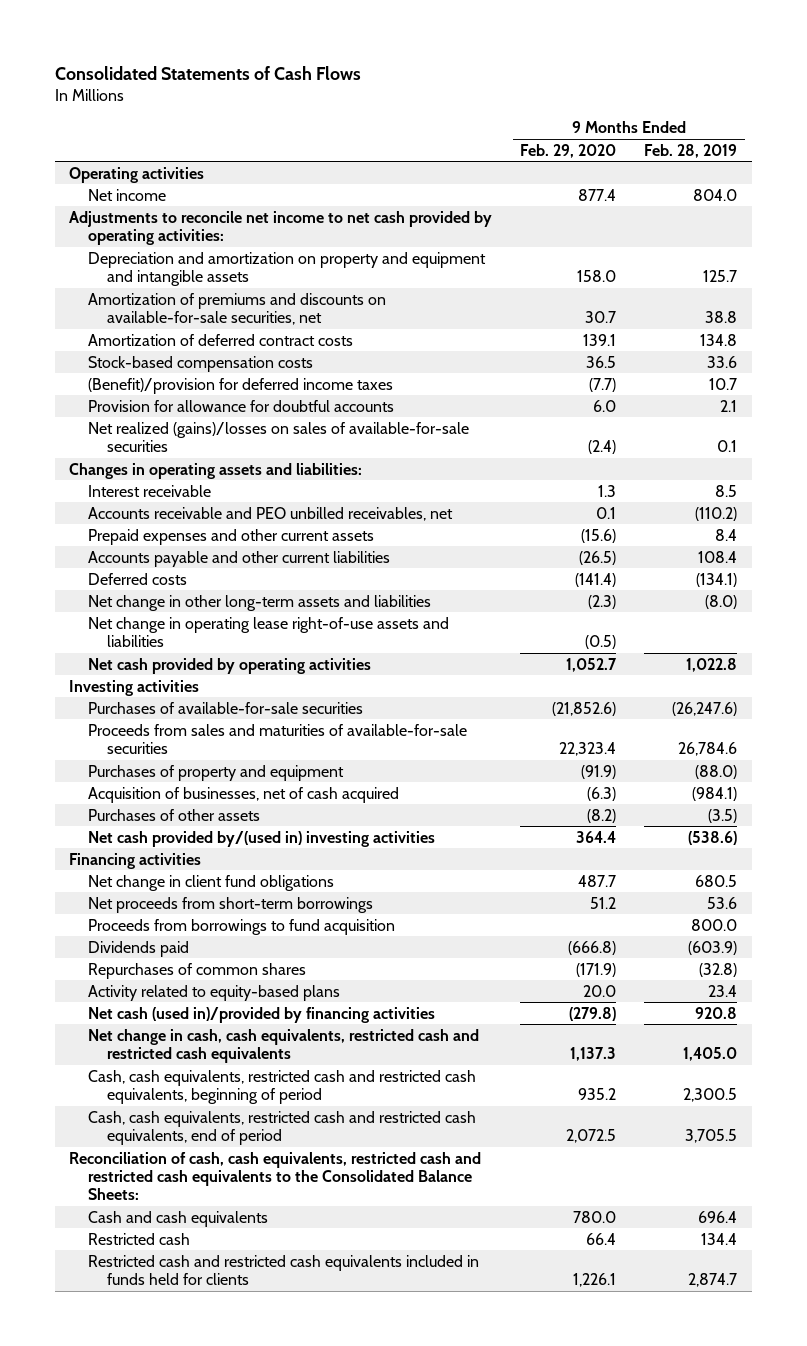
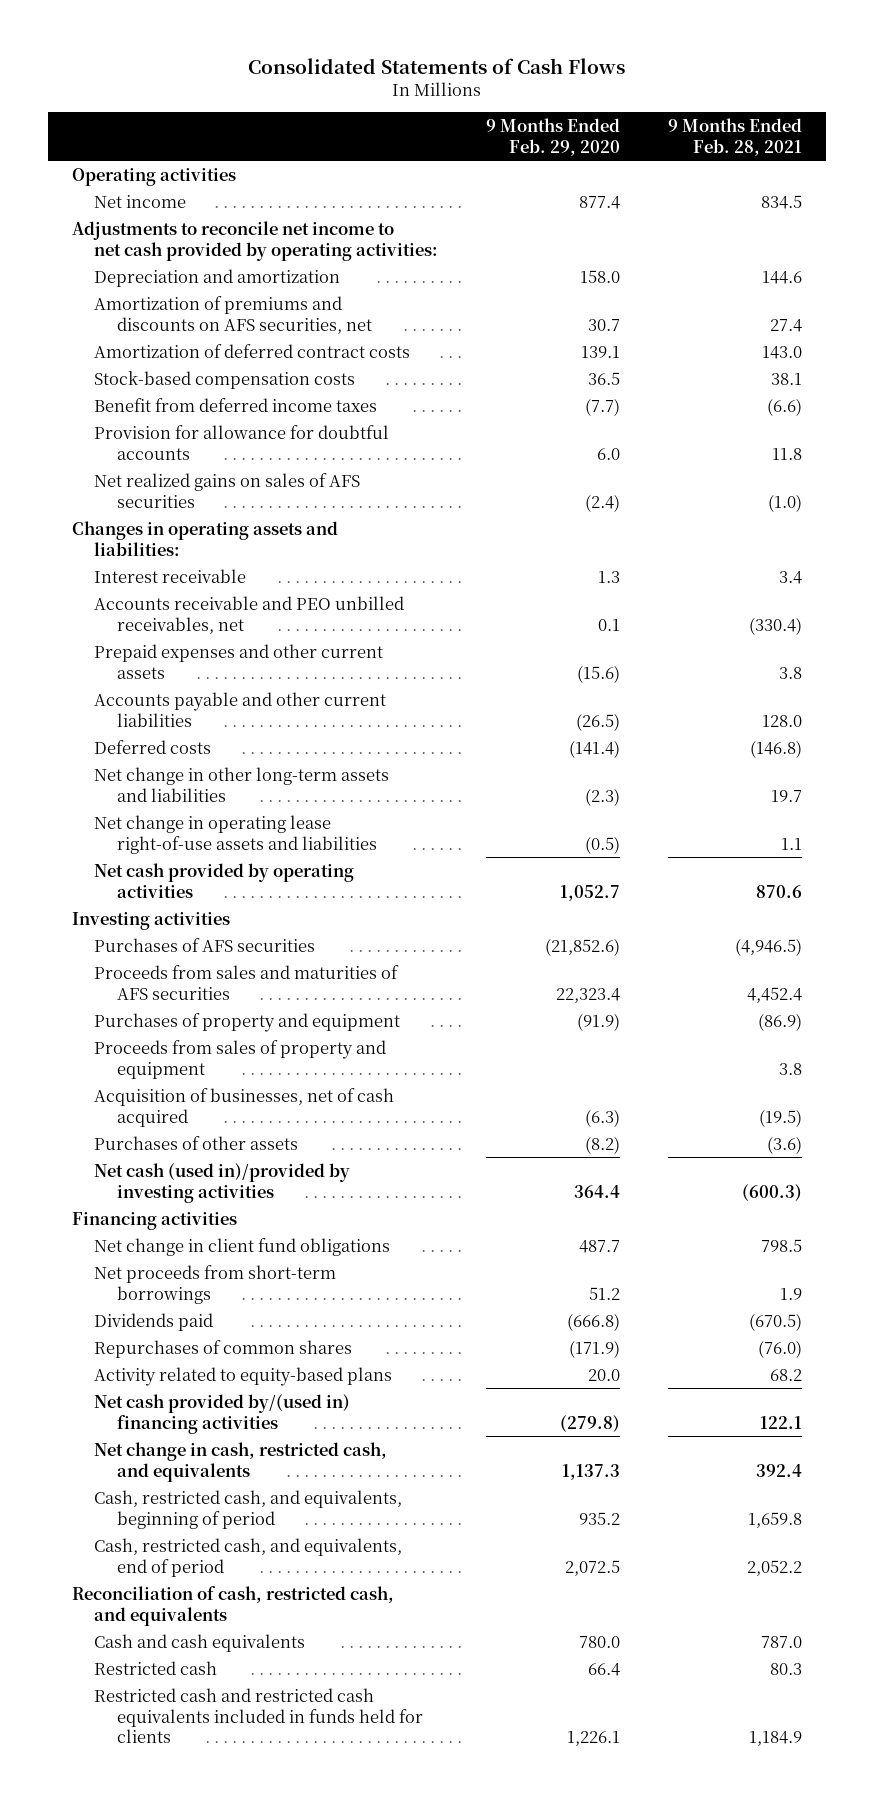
- | 9 Months Ended Feb. 29, 2020 | 9 Months Ended Feb. 28, 2019
+ | 9 Months Ended Feb. 29, 2020 | 9 Months Ended Feb. 28, 2021
- Depreciation and amortization on property and equipment and intangible assets | 158.0 | 125.7
- Amortization of premiums and discounts on available-for-sale securities, net | 30.7 | 38.8
+ Depreciation and amortization | 158.0 | 144.6
+ Amortization of premiums and discounts on AFS securities, net | 30.7 | 27.4
- (Benefit)/provision for deferred income taxes | (7.7) | 10.7
+ Benefit from deferred income taxes | (7.7) | (6.6)
- Net realized (gains)/losses on sales of available-for-sale securities | (2.4) | 0.1
+ Net realized gains on sales of AFS securities | (2.4) | (1.0)
- Purchases of available-for-sale securities | (21,852.6) | (26,247.6)
- Proceeds from sales and maturities of available-for-sale securities | 22,323.4 | 26,784.6
+ Purchases of AFS securities | (21,852.6) | (4,946.5)
+ Proceeds from sales and maturities of AFS securities | 22,323.4 | 4,452.4
+ Proceeds from sales of property and equipment | | 3.8
- Net cash provided by/(used in) investing activities | 364.4 | (538.6)
+ Net cash (used in)/provided by investing activities | 364.4 | (600.3)
- Proceeds from borrowings to fund acquisition | | 800.0
- Net cash (used in)/provided by financing activities | (279.8) | 920.8
- Net change in cash, cash equivalents, restricted cash and restricted cash equivalents | 1,137.3 | 1,405.0
- Cash, cash equivalents, restricted cash and restricted cash equivalents, beginning of period | 935.2 | 2,300.5
- Cash, cash equivalents, restricted cash and restricted cash equivalents, end of period | 2,072.5 | 3,705.5
- Reconciliation of cash, cash equivalents, restricted cash and restricted cash equivalents to the Consolidated Balance Sheets:
+ Net cash provided by/(used in) financing activities | (279.8) | 122.1
+ Net change in cash, restricted cash, and equivalents | 1,137.3 | 392.4
+ Cash, restricted cash, and equivalents, beginning of period | 935.2 | 1,659.8
+ Cash, restricted cash, and equivalents, end of period | 2,072.5 | 2,052.2
+ Reconciliation of cash, restricted cash, and equivalents

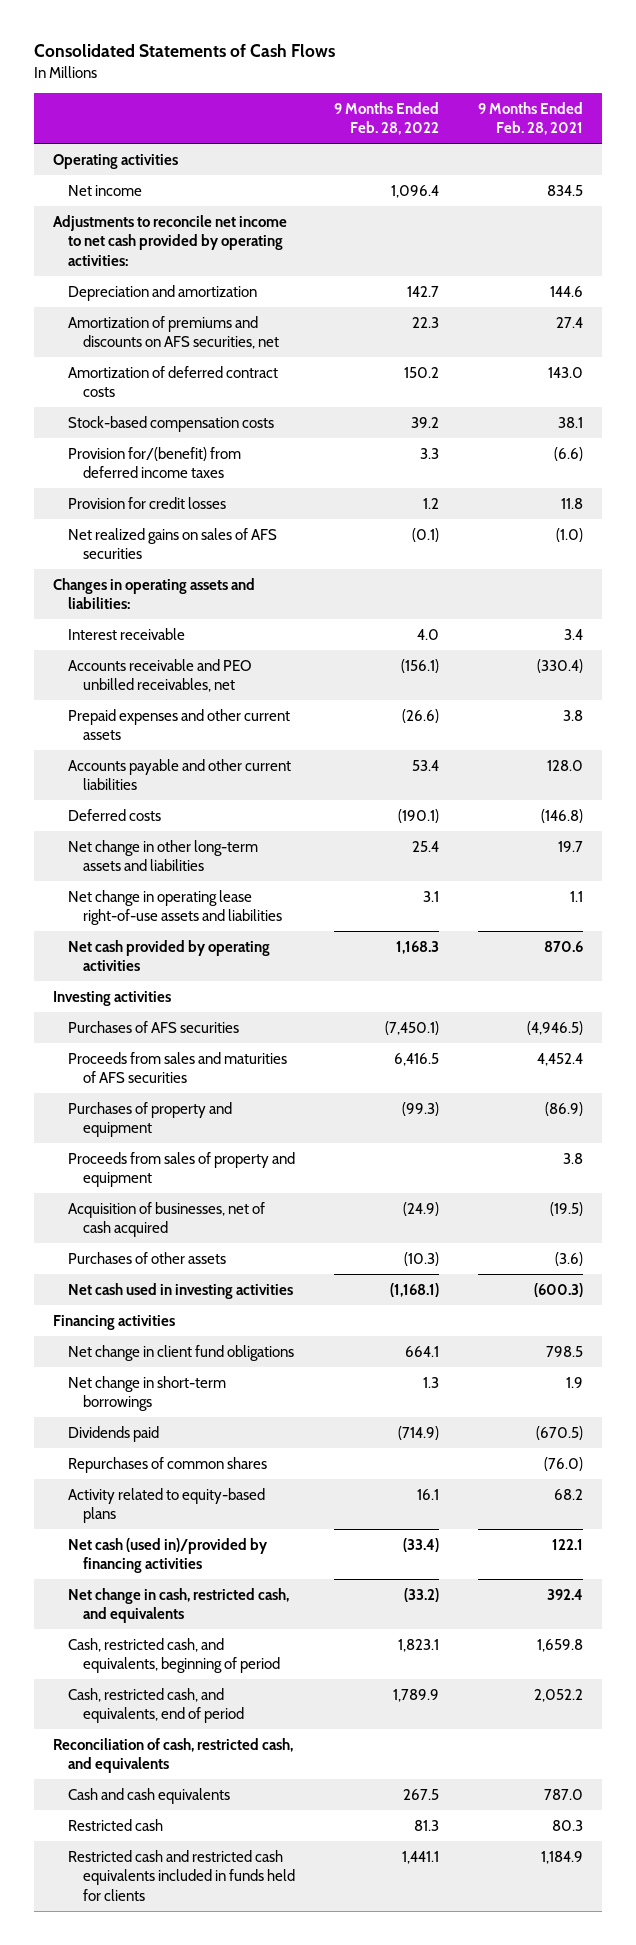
- | 9 Months Ended Feb. 29, 2020 | 9 Months Ended Feb. 28, 2021
+ | 9 Months Ended Feb. 28, 2022 | 9 Months Ended Feb. 28, 2021
- Benefit from deferred income taxes | (7.7) | (6.6)
- Provision for allowance for doubtful accounts | 6.0 | 11.8
+ Provision for/(benefit) from deferred income taxes | 3.3 | (6.6)
+ Provision for credit losses | 1.2 | 11.8
- Net cash (used in)/provided by investing activities | 364.4 | (600.3)
+ Net cash used in investing activities | (1,168.1) | (600.3)
- Net proceeds from short-term borrowings | 51.2 | 1.9
+ Net change in short-term borrowings | 1.3 | 1.9
- Net cash provided by/(used in) financing activities | (279.8) | 122.1
+ Net cash (used in)/provided by financing activities | (33.4) | 122.1

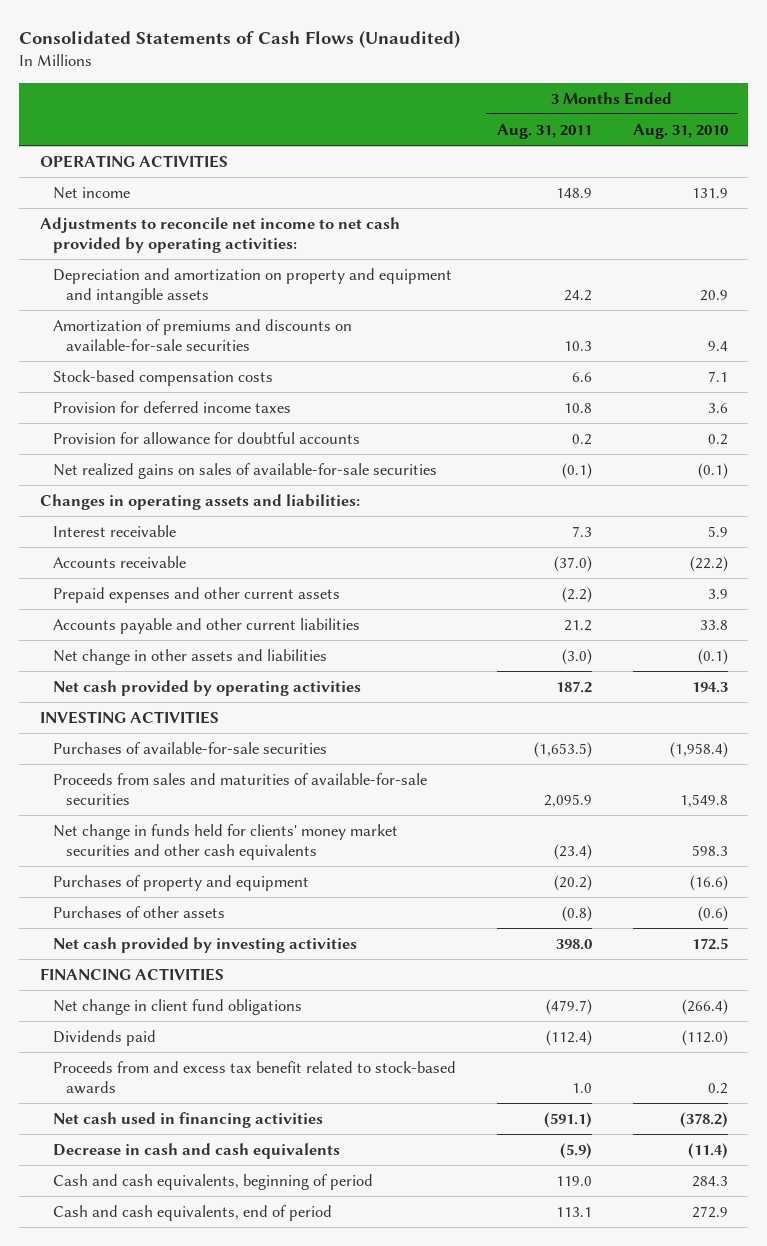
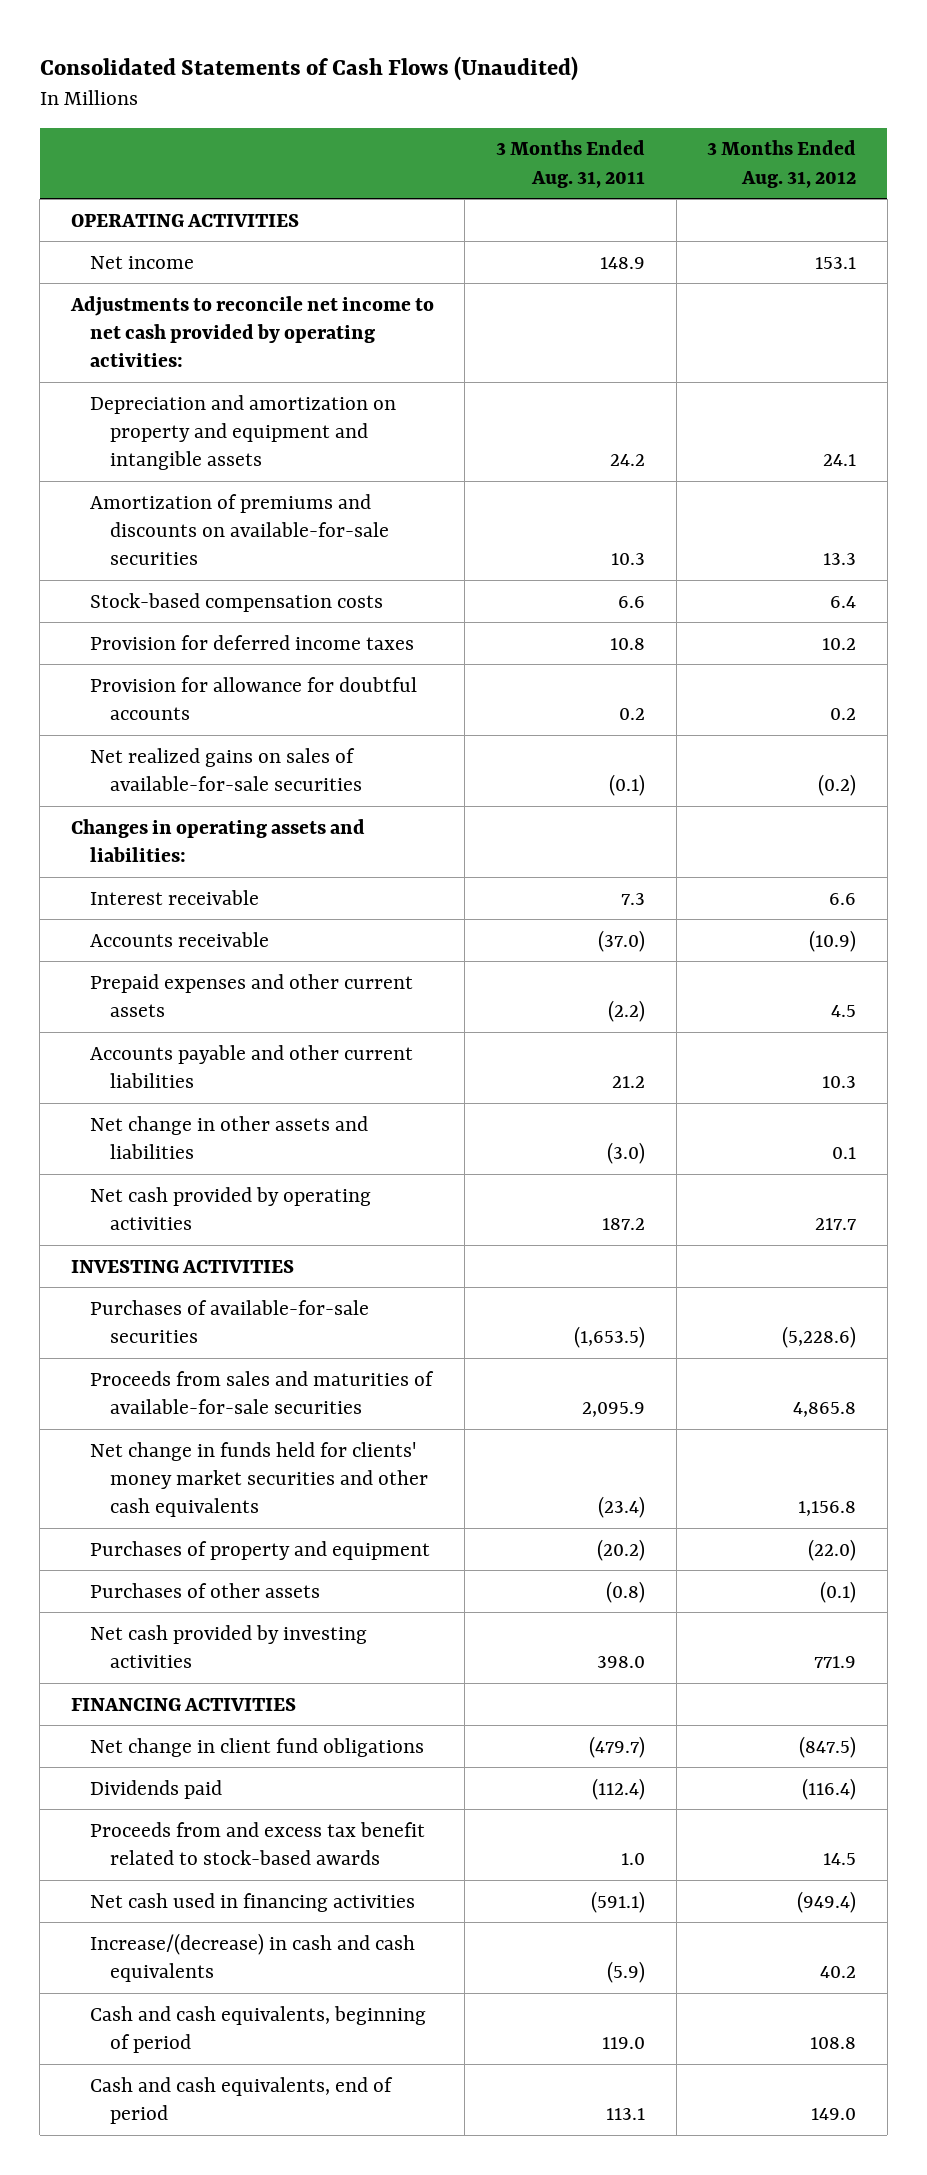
- | 3 Months Ended Aug. 31, 2011 | 3 Months Ended Aug. 31, 2010
+ | 3 Months Ended Aug. 31, 2011 | 3 Months Ended Aug. 31, 2012
- Decrease in cash and cash equivalents | (5.9) | (11.4)
+ Increase/(decrease) in cash and cash equivalents | (5.9) | 40.2

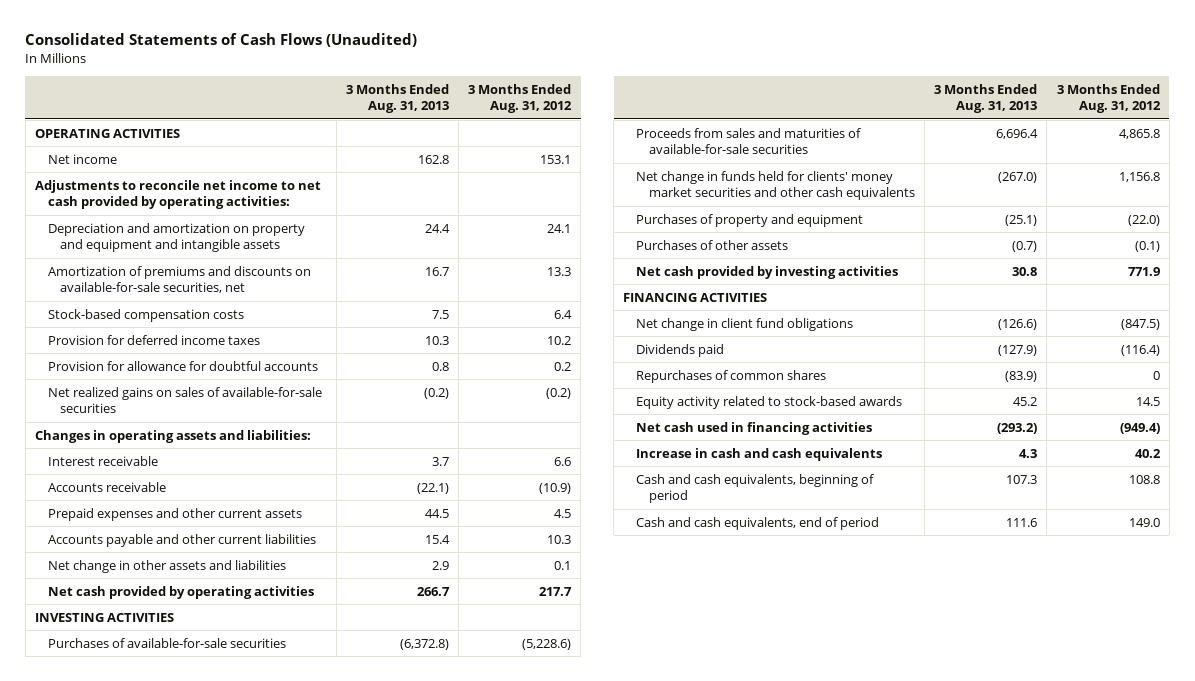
- | 3 Months Ended Aug. 31, 2011 | 3 Months Ended Aug. 31, 2012
+ | 3 Months Ended Aug. 31, 2013 | 3 Months Ended Aug. 31, 2012
- Amortization of premiums and discounts on available-for-sale securities | 10.3 | 13.3
+ Amortization of premiums and discounts on available-for-sale securities, net | 16.7 | 13.3
- Proceeds from and excess tax benefit related to stock-based awards | 1.0 | 14.5
+ Repurchases of common shares | (83.9) | 0
+ Equity activity related to stock-based awards | 45.2 | 14.5
- Increase/(decrease) in cash and cash equivalents | (5.9) | 40.2
+ Increase in cash and cash equivalents | 4.3 | 40.2

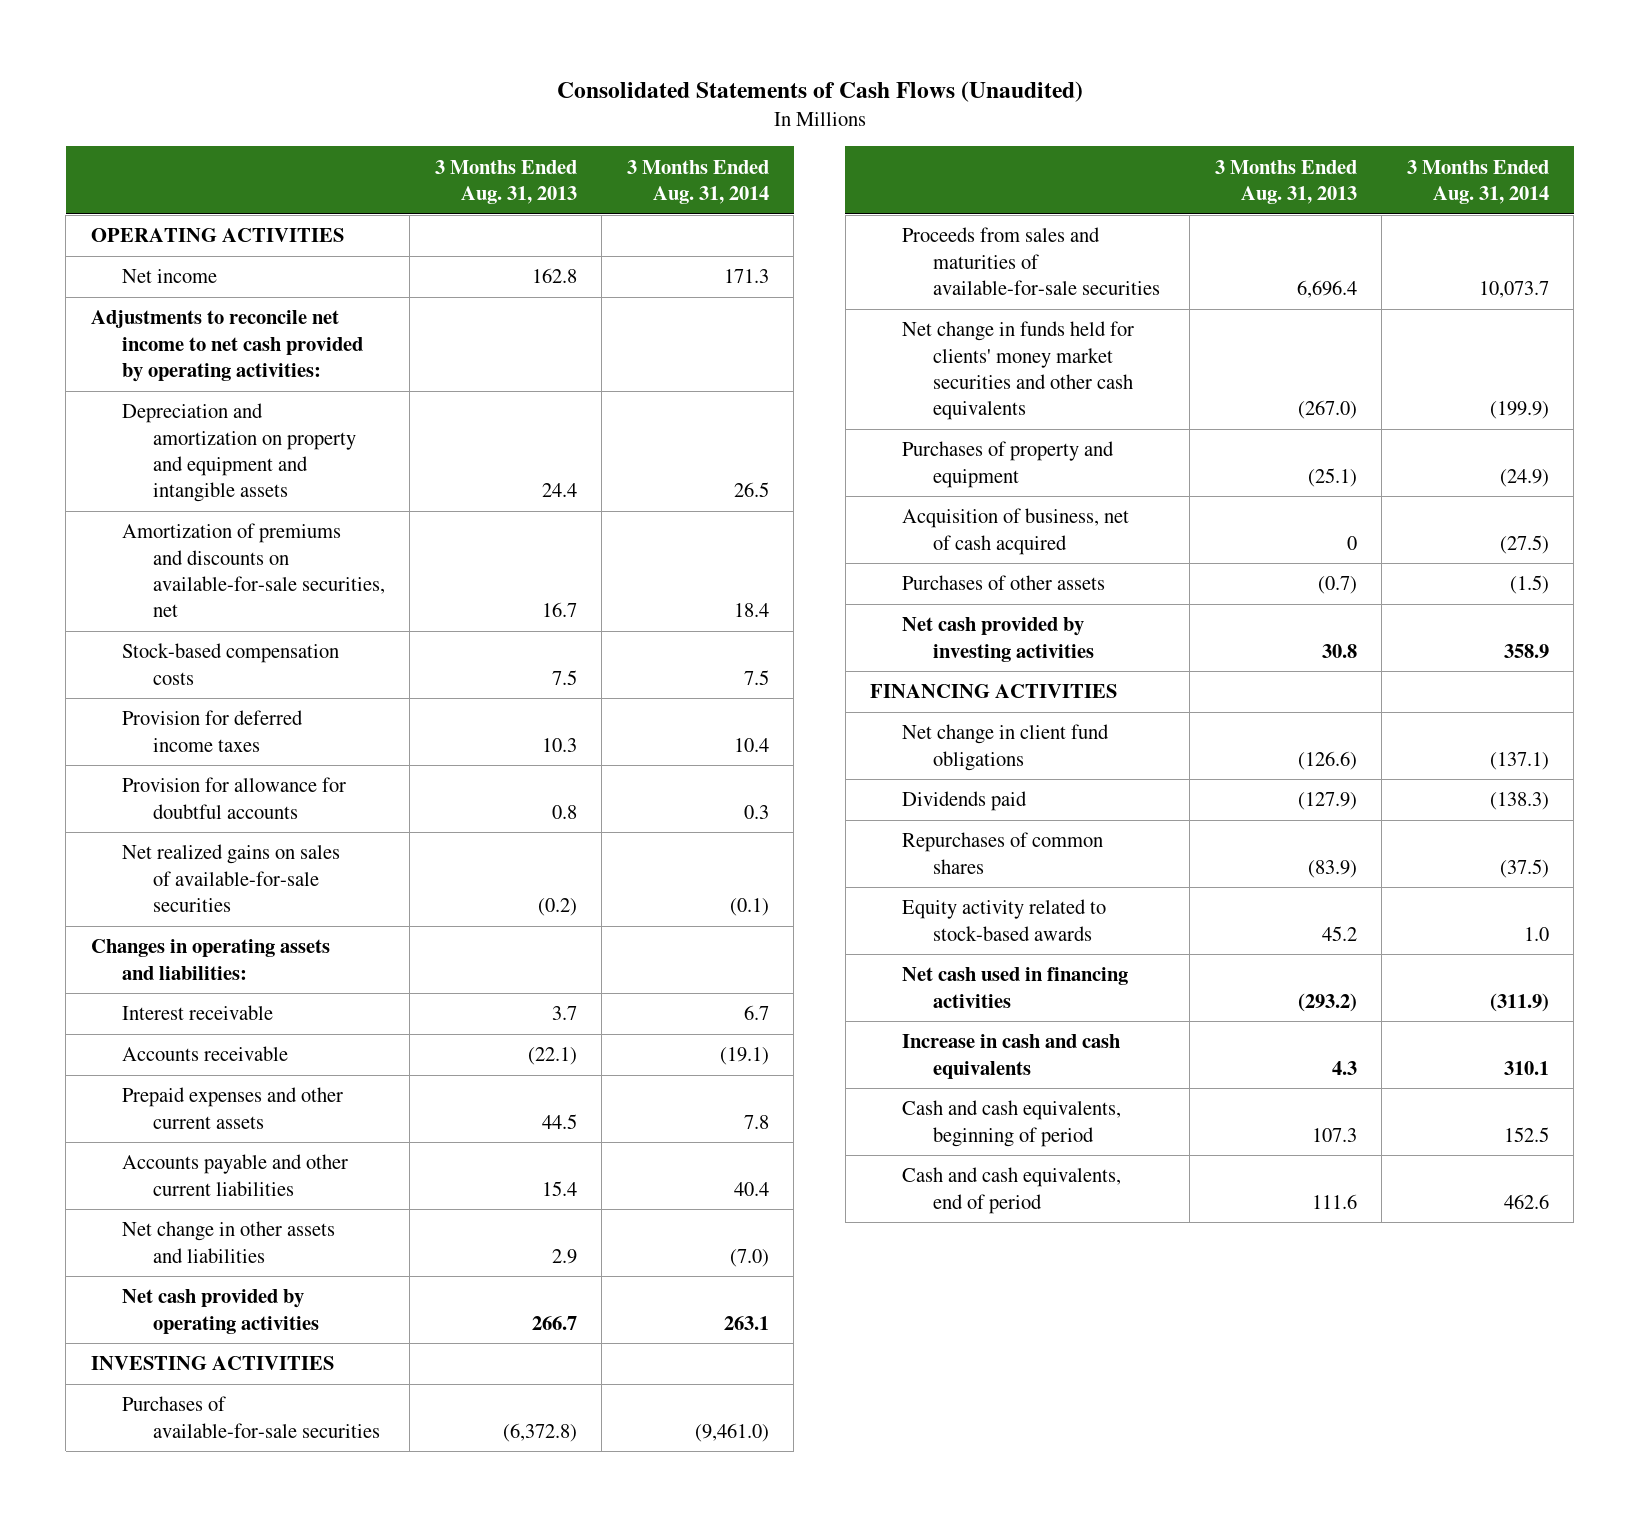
- | 3 Months Ended Aug. 31, 2013 | 3 Months Ended Aug. 31, 2012
+ | 3 Months Ended Aug. 31, 2013 | 3 Months Ended Aug. 31, 2014
+ Acquisition of business, net of cash acquired | 0 | (27.5)

